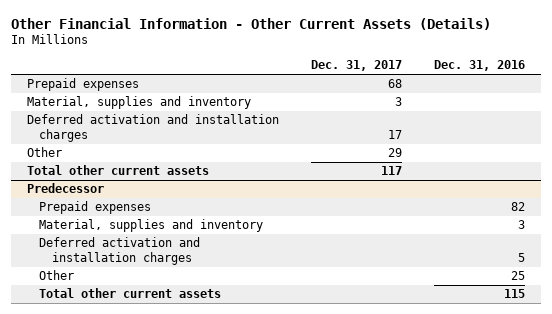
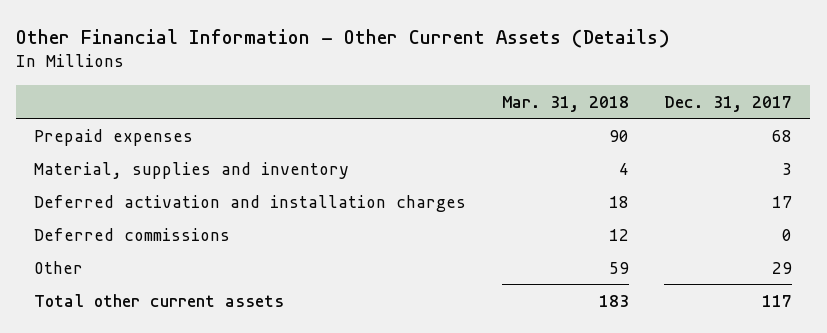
- | Dec. 31, 2017 | Dec. 31, 2016
+ | Mar. 31, 2018 | Dec. 31, 2017
+ Deferred commissions | 12 | 0
- Predecessor
- Prepaid expenses | | 82
- Material, supplies and inventory | | 3
- Deferred activation and installation charges | | 5
- Other | | 25
- Total other current assets | | 115

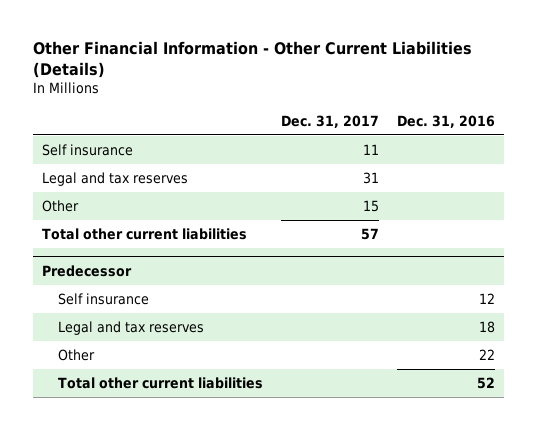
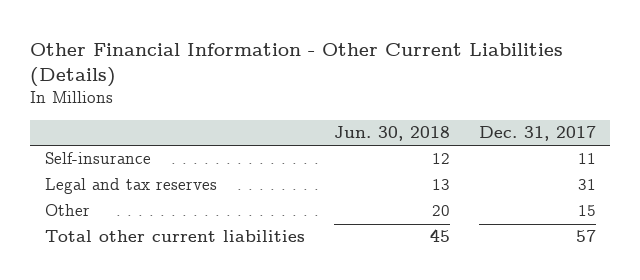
- | Dec. 31, 2017 | Dec. 31, 2016
+ | Jun. 30, 2018 | Dec. 31, 2017
- Self insurance | 11 |
+ Self-insurance | 12 | 11
- Predecessor
- Self insurance | | 12
- Legal and tax reserves | | 18
- Other | | 22
- Total other current liabilities | | 52

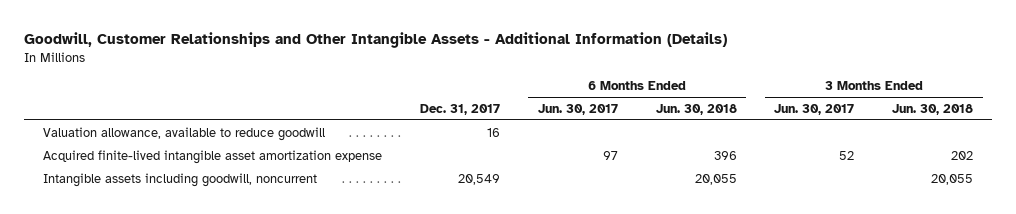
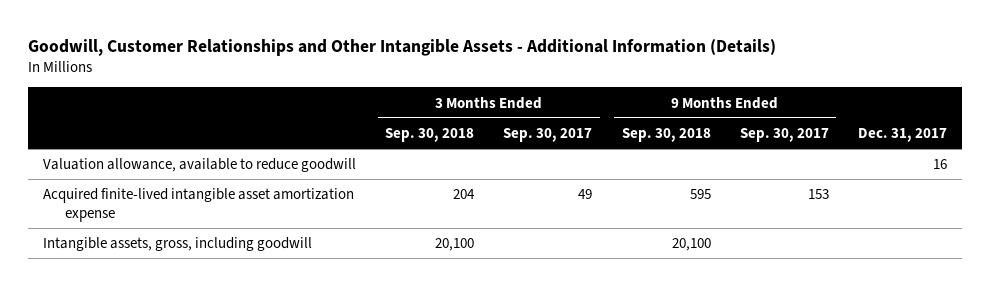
- | Dec. 31, 2017 | 6 Months Ended Jun. 30, 2017 | 6 Months Ended Jun. 30, 2018 | 3 Months Ended Jun. 30, 2017 | 3 Months Ended Jun. 30, 2018
+ | 3 Months Ended Sep. 30, 2018 | 3 Months Ended Sep. 30, 2017 | 9 Months Ended Sep. 30, 2018 | 9 Months Ended Sep. 30, 2017 | Dec. 31, 2017
- Intangible assets including goodwill, noncurrent | 20,549 | | 20,055 | | 20,055
+ Intangible assets, gross, including goodwill | 20,100 | | 20,100 | |

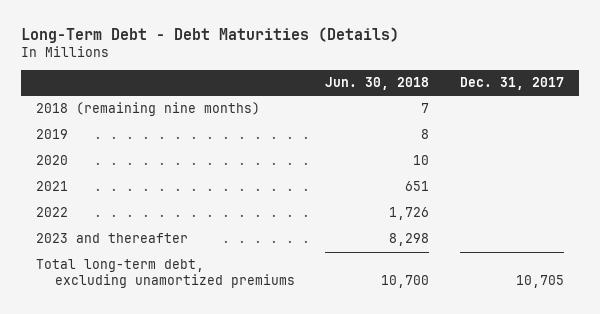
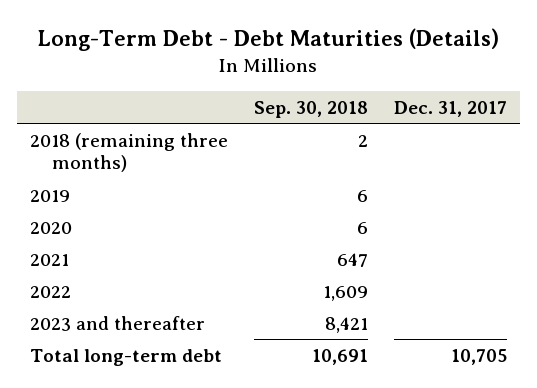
- | Jun. 30, 2018 | Dec. 31, 2017
+ | Sep. 30, 2018 | Dec. 31, 2017
- 2018 (remaining nine months) | 7 |
+ 2018 (remaining three months) | 2 |
- Total long-term debt, excluding unamortized premiums | 10,700 | 10,705
+ Total long-term debt | 10,691 | 10,705

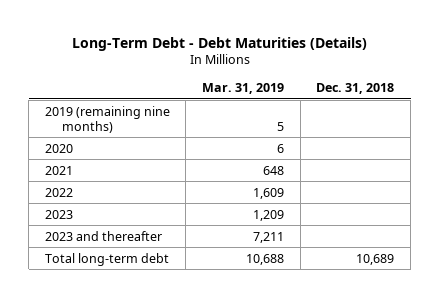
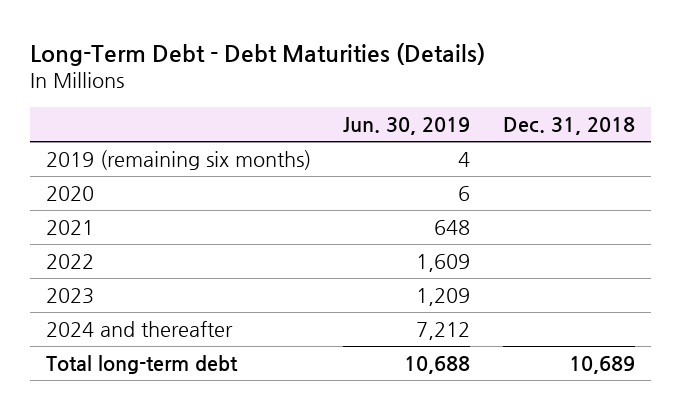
- | Mar. 31, 2019 | Dec. 31, 2018
+ | Jun. 30, 2019 | Dec. 31, 2018
- 2019 (remaining nine months) | 5 |
+ 2019 (remaining six months) | 4 |
- 2023 and thereafter | 7,211 |
+ 2024 and thereafter | 7,212 |

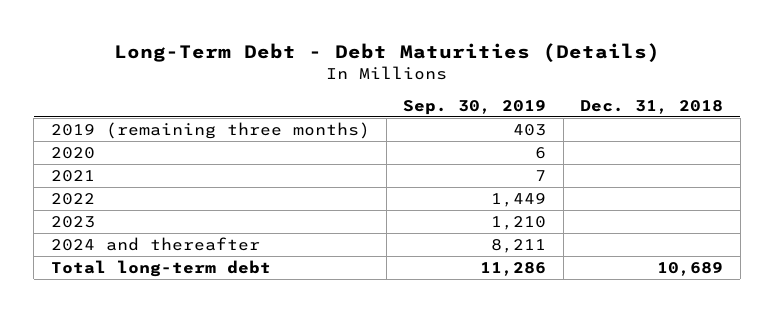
- | Jun. 30, 2019 | Dec. 31, 2018
+ | Sep. 30, 2019 | Dec. 31, 2018
- 2019 (remaining six months) | 4 |
+ 2019 (remaining three months) | 403 |

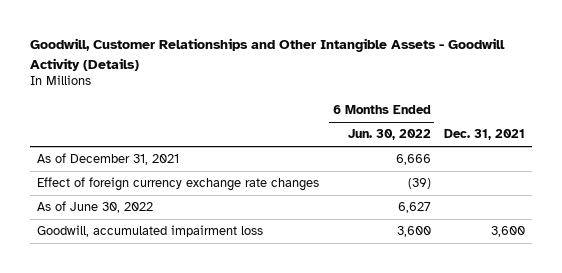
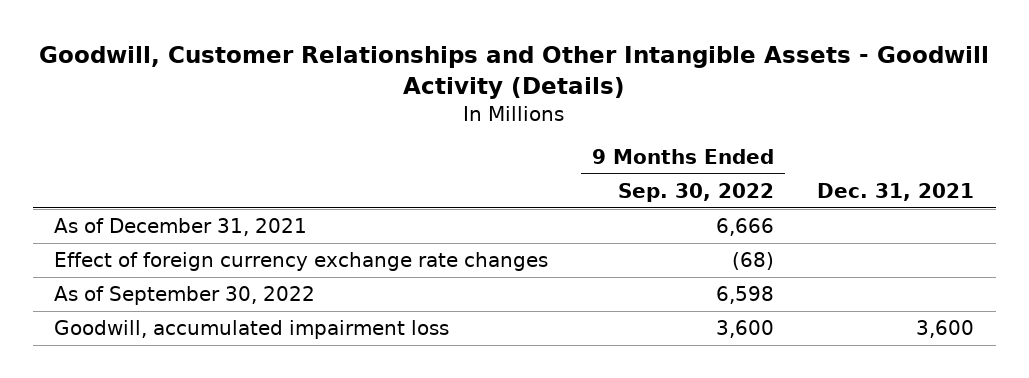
- | 6 Months Ended Jun. 30, 2022 | Dec. 31, 2021
+ | 9 Months Ended Sep. 30, 2022 | Dec. 31, 2021
- As of June 30, 2022 | 6,627 |
+ As of September 30, 2022 | 6,598 |

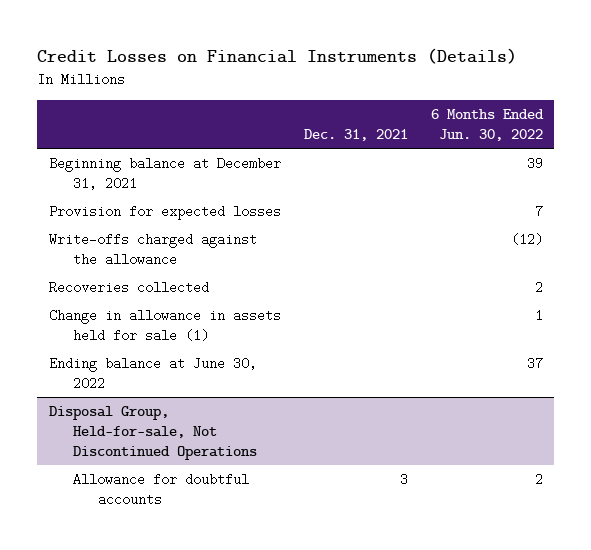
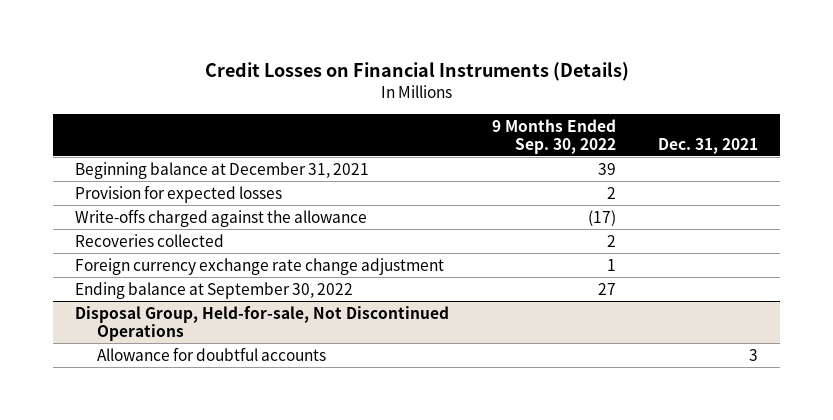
- | Dec. 31, 2021 | 6 Months Ended Jun. 30, 2022
+ | 9 Months Ended Sep. 30, 2022 | Dec. 31, 2021
- Change in allowance in assets held for sale (1) | | 1
- Ending balance at June 30, 2022 | | 37
+ Foreign currency exchange rate change adjustment | 1 |
+ Ending balance at September 30, 2022 | 27 |

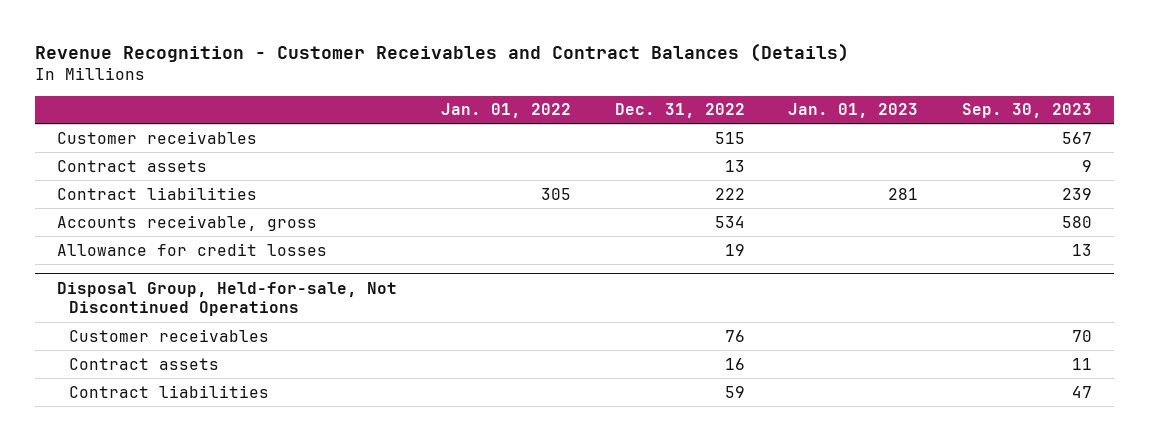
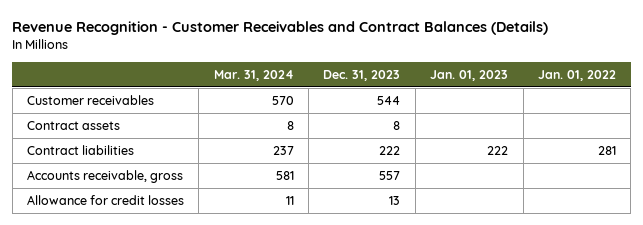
- | Jan. 01, 2022 | Dec. 31, 2022 | Jan. 01, 2023 | Sep. 30, 2023
+ | Mar. 31, 2024 | Dec. 31, 2023 | Jan. 01, 2023 | Jan. 01, 2022
- Contract liabilities | 305 | 222 | 281 | 239
+ Contract liabilities | 237 | 222 | 222 | 281
- Disposal Group, Held-for-sale, Not Discontinued Operations
- Customer receivables | | 76 | | 70
- Contract assets | | 16 | | 11
- Contract liabilities | | 59 | | 47

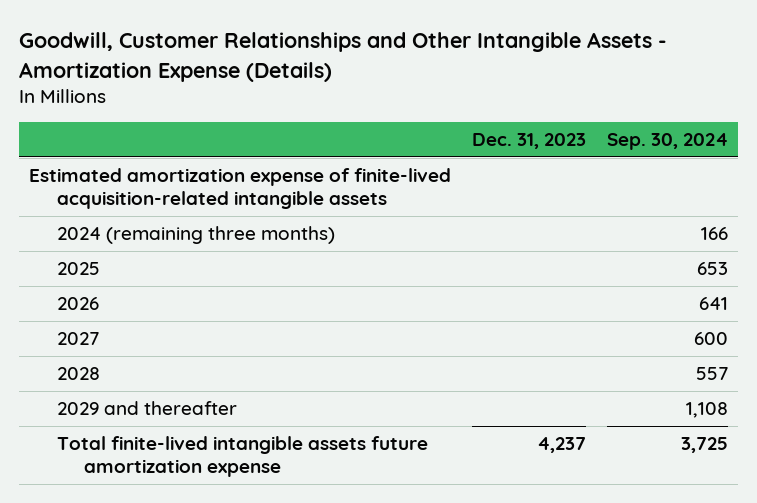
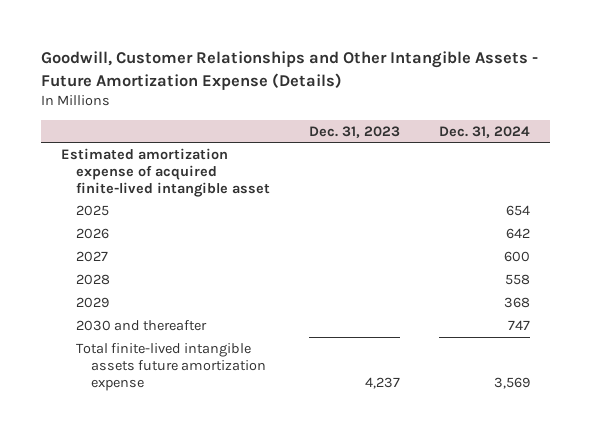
- Goodwill, Customer Relationships and Other Intangible Assets - Amortization Expense (Details)
+ Goodwill, Customer Relationships and Other Intangible Assets - Future Amortization Expense (Details)
- | Dec. 31, 2023 | Sep. 30, 2024
+ | Dec. 31, 2023 | Dec. 31, 2024
- Estimated amortization expense of finite-lived acquisition-related intangible assets
- 2024 (remaining three months) | | 166
+ Estimated amortization expense of acquired finite-lived intangible asset
- 2029 and thereafter | | 1,108
+ 2029 | | 368
+ 2030 and thereafter | | 747

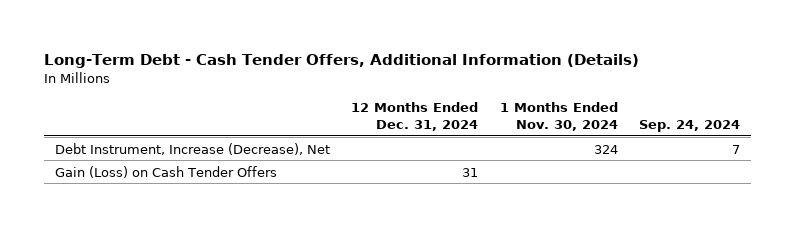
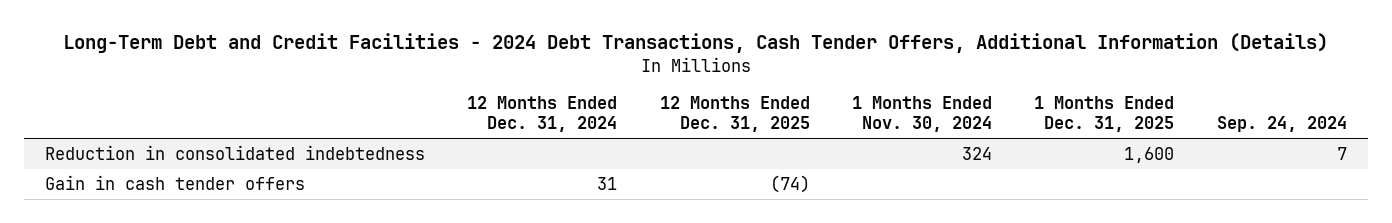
- Long-Term Debt - Cash Tender Offers, Additional Information (Details)
+ Long-Term Debt and Credit Facilities - 2024 Debt Transactions, Cash Tender Offers, Additional Information (Details)
- | 12 Months Ended Dec. 31, 2024 | 1 Months Ended Nov. 30, 2024 | Sep. 24, 2024
+ | 12 Months Ended Dec. 31, 2024 | 12 Months Ended Dec. 31, 2025 | 1 Months Ended Nov. 30, 2024 | 1 Months Ended Dec. 31, 2025 | Sep. 24, 2024
- Debt Instrument, Increase (Decrease), Net | | 324 | 7
- Gain (Loss) on Cash Tender Offers | 31 | |
+ Reduction in consolidated indebtedness | | | 324 | 1,600 | 7
+ Gain in cash tender offers | 31 | (74) | | |

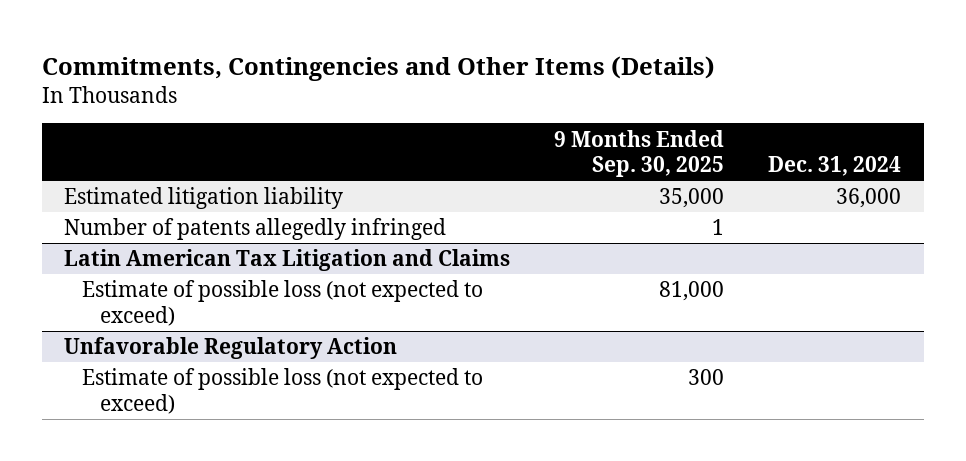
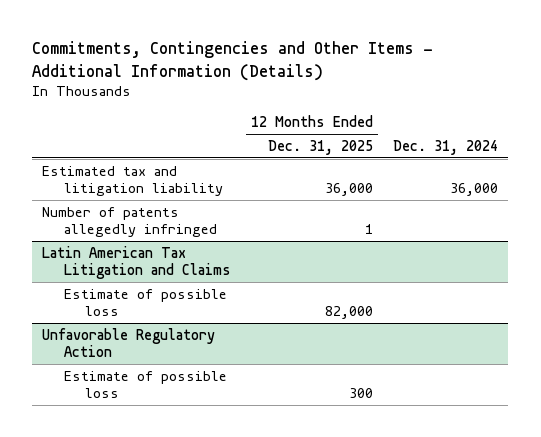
- Commitments, Contingencies and Other Items (Details)
+ Commitments, Contingencies and Other Items - Additional Information (Details)
- | 9 Months Ended Sep. 30, 2025 | Dec. 31, 2024
+ | 12 Months Ended Dec. 31, 2025 | Dec. 31, 2024
- Estimated litigation liability | 35,000 | 36,000
+ Estimated tax and litigation liability | 36,000 | 36,000
@ Latin American Tax Litigation and Claims
- Estimate of possible loss (not expected to exceed) | 81,000 |
+ Estimate of possible loss | 82,000 |
@ Unfavorable Regulatory Action
- Estimate of possible loss (not expected to exceed) | 300 |
+ Estimate of possible loss | 300 |

